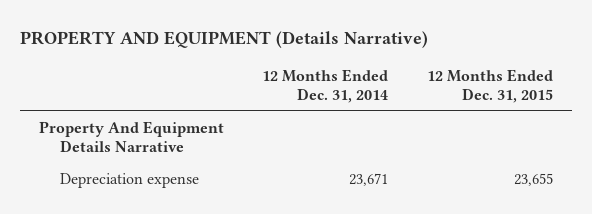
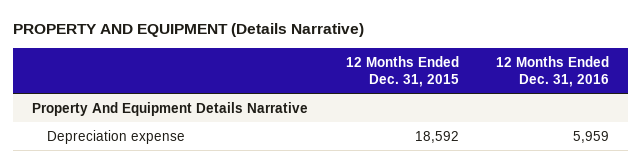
- | 12 Months Ended Dec. 31, 2014 | 12 Months Ended Dec. 31, 2015
+ | 12 Months Ended Dec. 31, 2015 | 12 Months Ended Dec. 31, 2016
- Depreciation expense | 23,671 | 23,655
+ Depreciation expense | 18,592 | 5,959

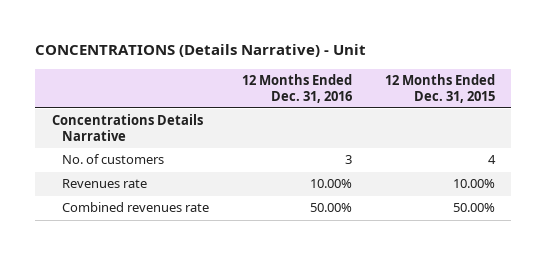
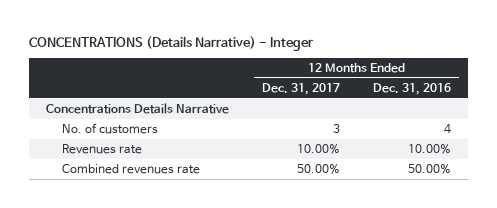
- CONCENTRATIONS (Details Narrative) - Unit
+ CONCENTRATIONS (Details Narrative) - Integer
- | 12 Months Ended Dec. 31, 2016 | 12 Months Ended Dec. 31, 2015
+ | 12 Months Ended Dec. 31, 2017 | 12 Months Ended Dec. 31, 2016
- No. of customers | 3 | 4
+ No. of customers | 3 | 4

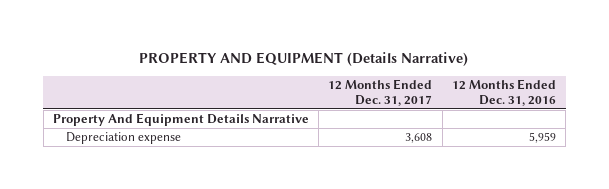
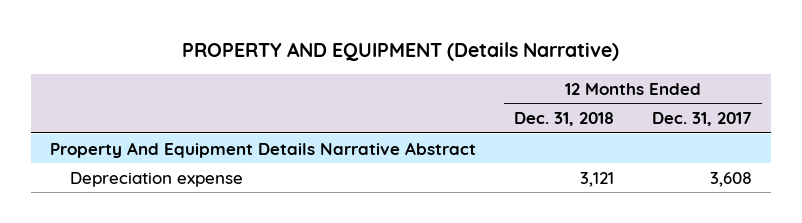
- | 12 Months Ended Dec. 31, 2017 | 12 Months Ended Dec. 31, 2016
+ | 12 Months Ended Dec. 31, 2018 | 12 Months Ended Dec. 31, 2017
- Property And Equipment Details Narrative
+ Property And Equipment Details Narrative Abstract

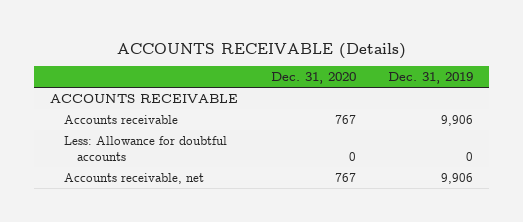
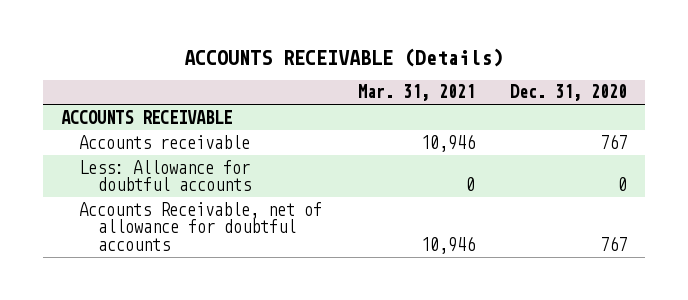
- | Dec. 31, 2020 | Dec. 31, 2019
+ | Mar. 31, 2021 | Dec. 31, 2020
- Accounts receivable, net | 767 | 9,906
+ Accounts Receivable, net of allowance for doubtful accounts | 10,946 | 767

